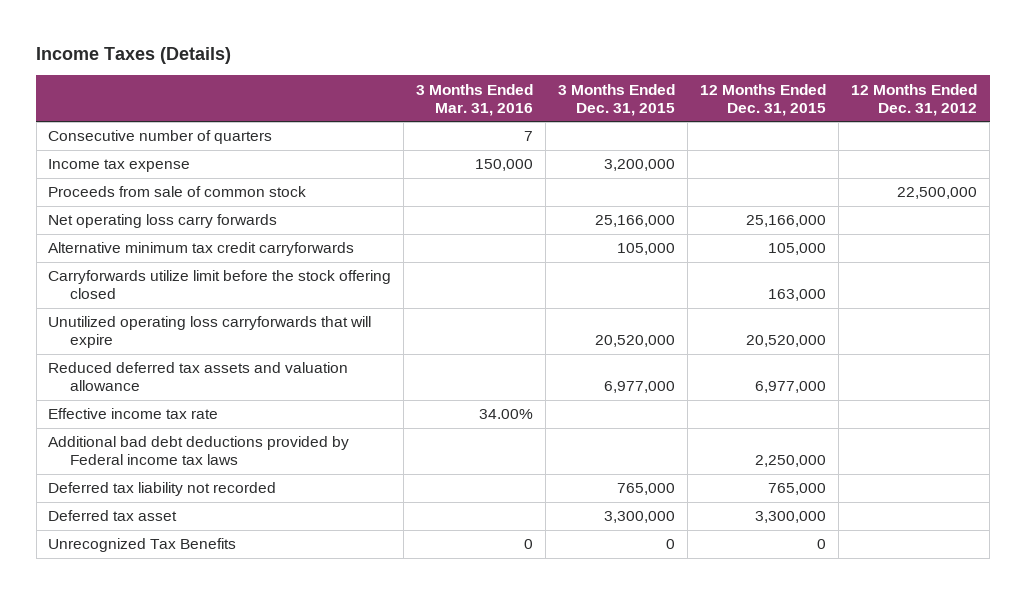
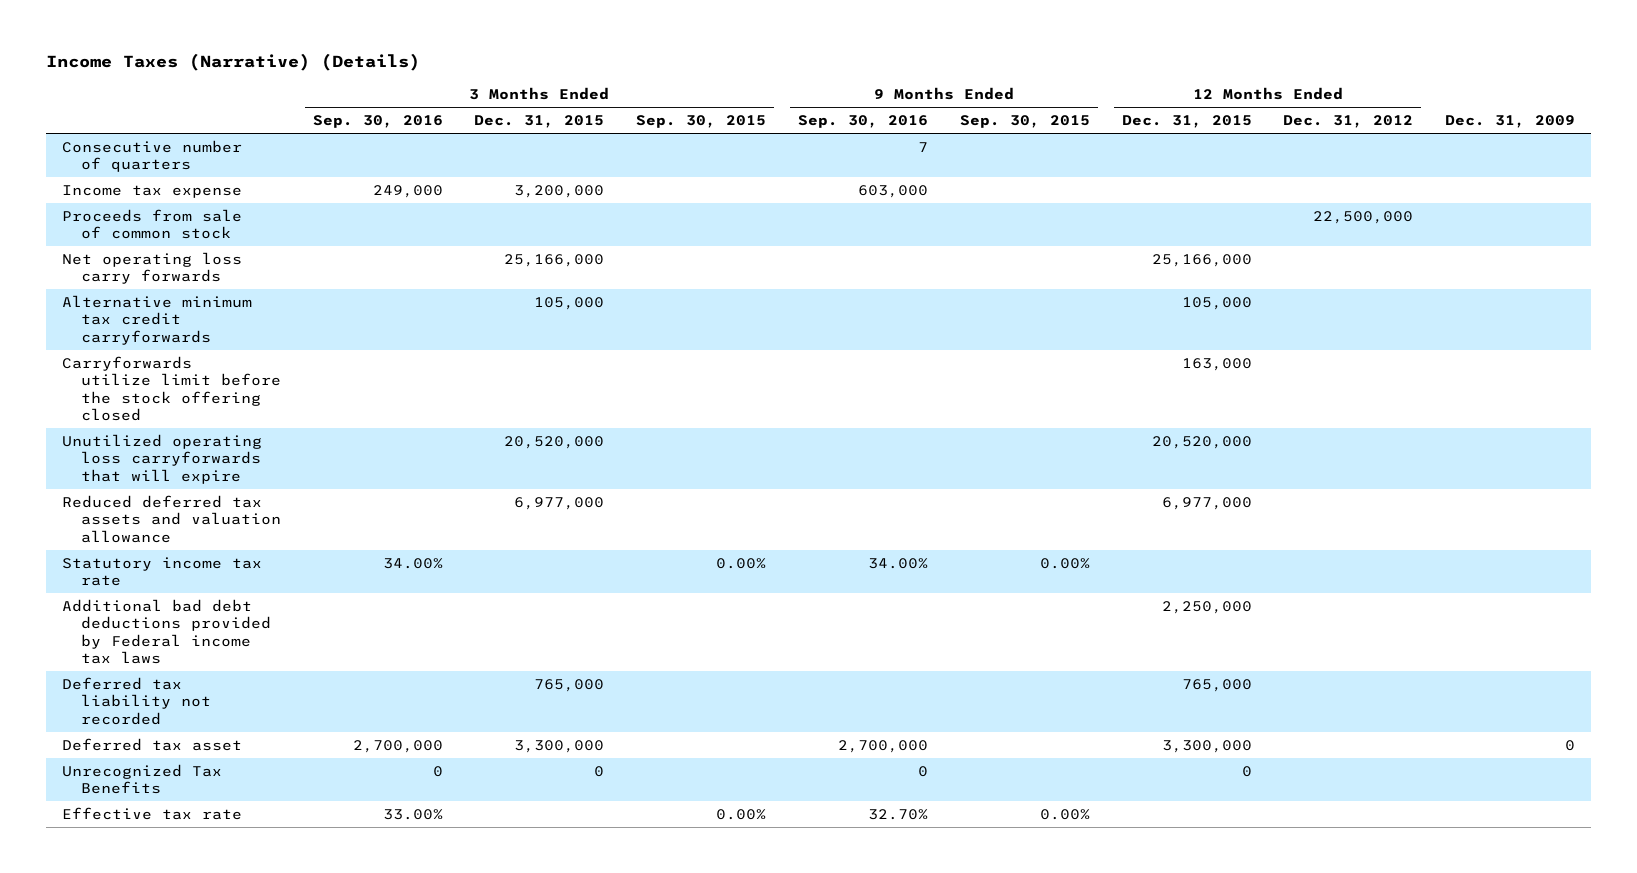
- Income Taxes (Details)
+ Income Taxes (Narrative) (Details)
- | 3 Months Ended Mar. 31, 2016 | 3 Months Ended Dec. 31, 2015 | 12 Months Ended Dec. 31, 2015 | 12 Months Ended Dec. 31, 2012
+ | 3 Months Ended Sep. 30, 2016 | 3 Months Ended Dec. 31, 2015 | 3 Months Ended Sep. 30, 2015 | 9 Months Ended Sep. 30, 2016 | 9 Months Ended Sep. 30, 2015 | 12 Months Ended Dec. 31, 2015 | 12 Months Ended Dec. 31, 2012 | Dec. 31, 2009
- Effective income tax rate | 34.00% | | |
+ Statutory income tax rate | 34.00% | | 0.00% | 34.00% | 0.00% | | |
+ Effective tax rate | 33.00% | | 0.00% | 32.70% | 0.00% | | |

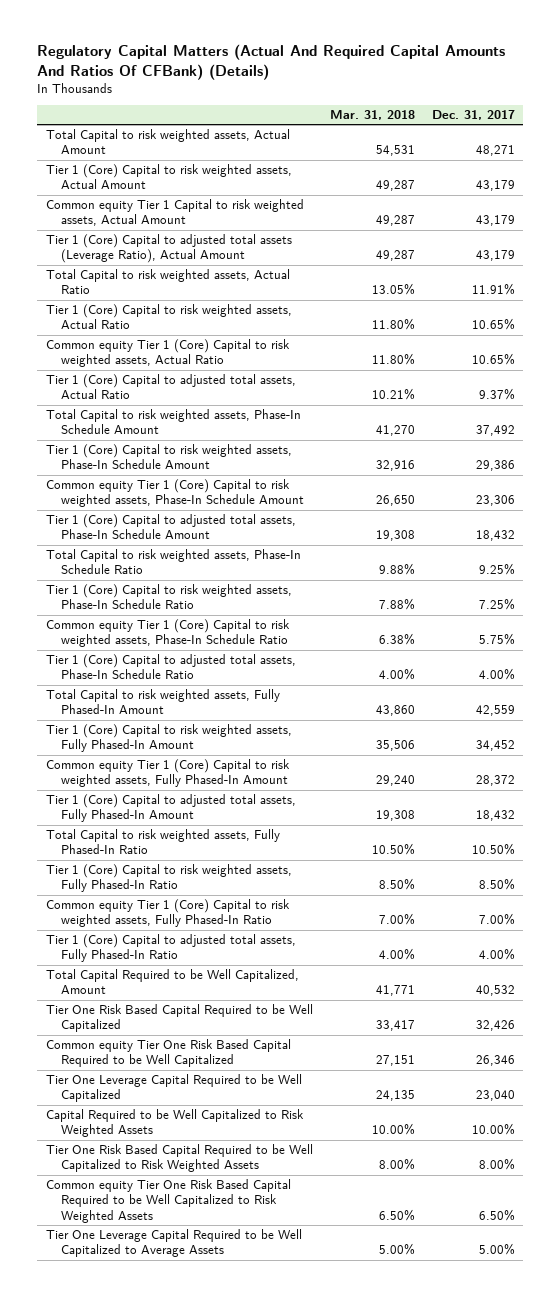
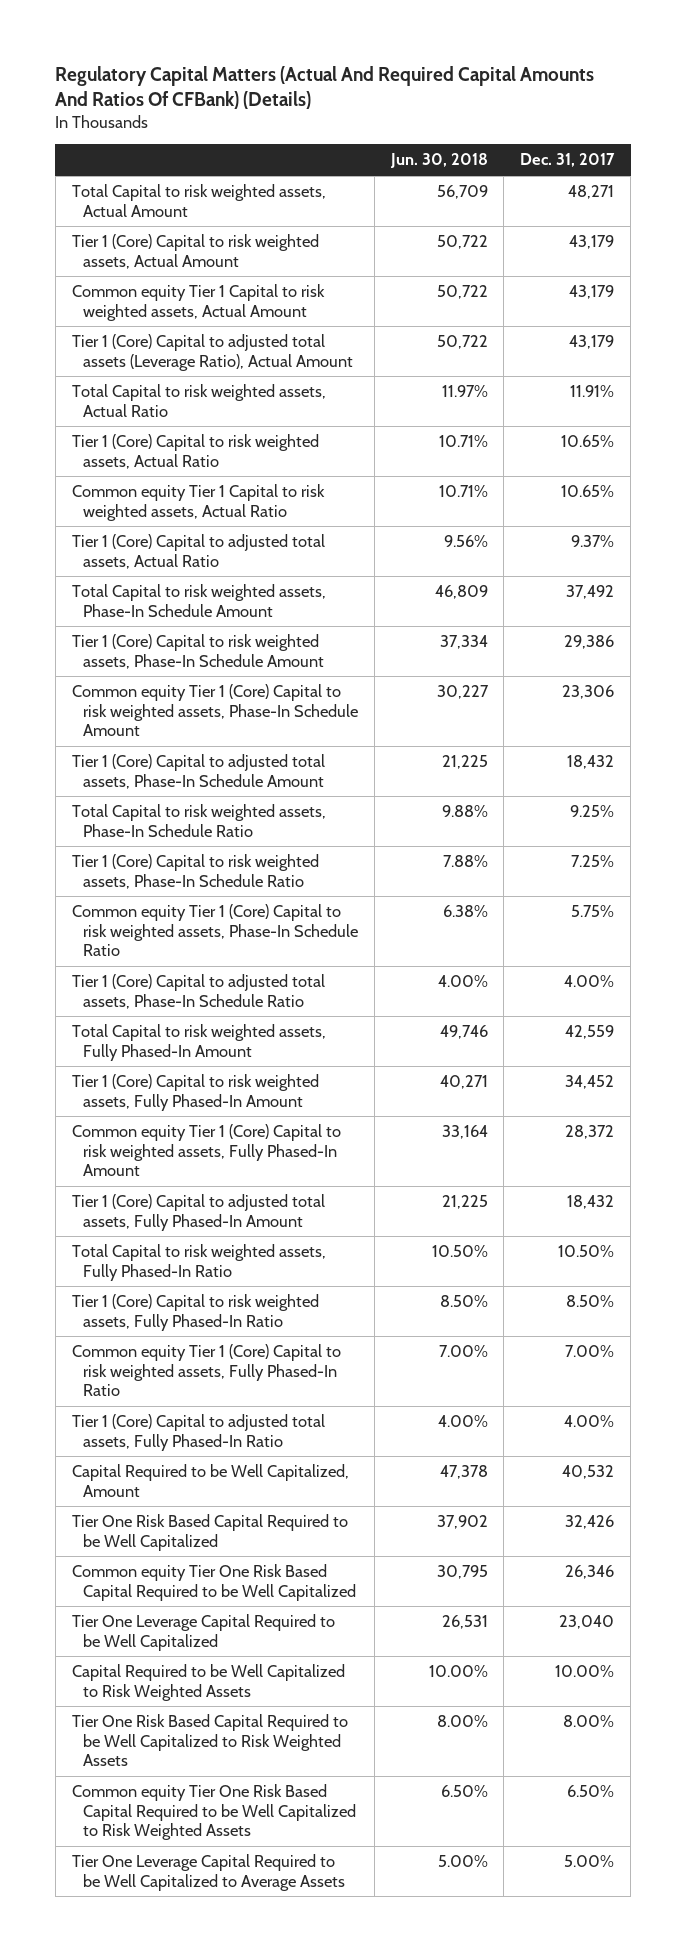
- | Mar. 31, 2018 | Dec. 31, 2017
+ | Jun. 30, 2018 | Dec. 31, 2017
- Common equity Tier 1 (Core) Capital to risk weighted assets, Actual Ratio | 11.80% | 10.65%
+ Common equity Tier 1 Capital to risk weighted assets, Actual Ratio | 10.71% | 10.65%
- Total Capital Required to be Well Capitalized, Amount | 41,771 | 40,532
+ Capital Required to be Well Capitalized, Amount | 47,378 | 40,532

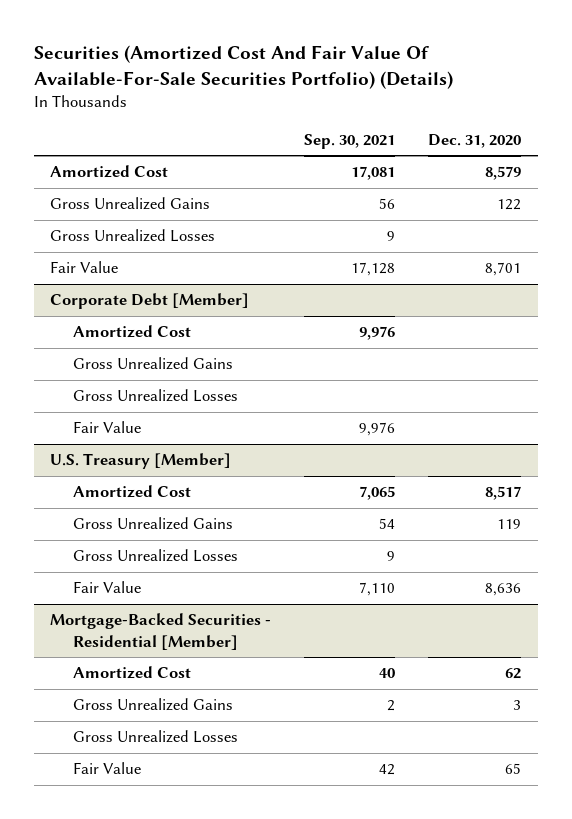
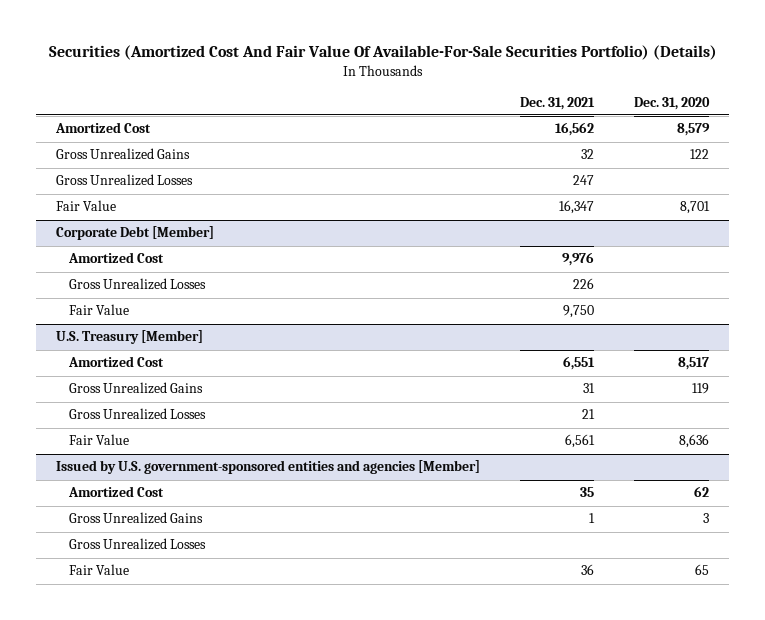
- | Sep. 30, 2021 | Dec. 31, 2020
+ | Dec. 31, 2021 | Dec. 31, 2020
@ Corporate Debt [Member]
- Gross Unrealized Gains
- Mortgage-Backed Securities - Residential [Member]
+ Issued by U.S. government-sponsored entities and agencies [Member]

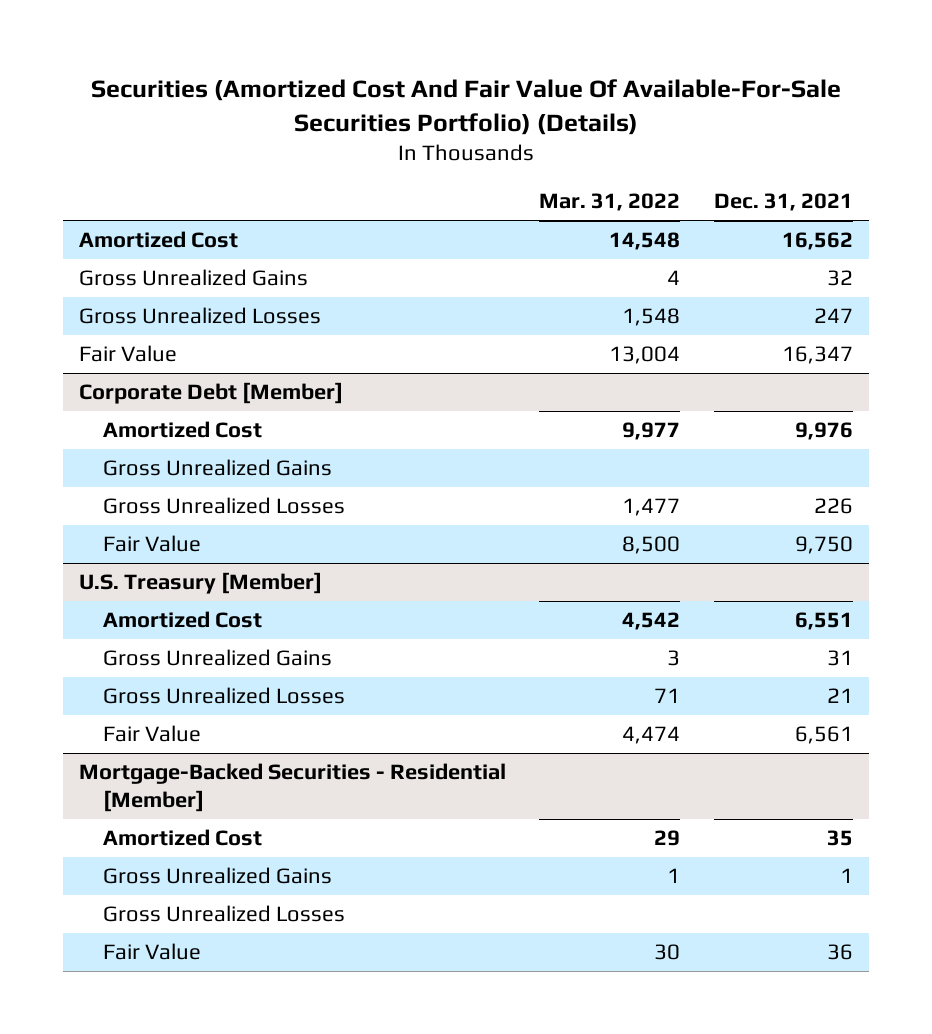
- | Dec. 31, 2021 | Dec. 31, 2020
+ | Mar. 31, 2022 | Dec. 31, 2021
@ Corporate Debt [Member]
+ Gross Unrealized Gains
- Issued by U.S. government-sponsored entities and agencies [Member]
+ Mortgage-Backed Securities - Residential [Member]

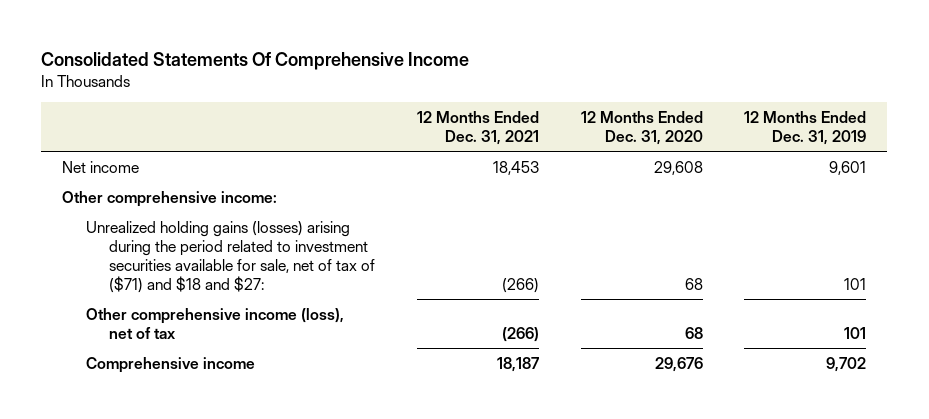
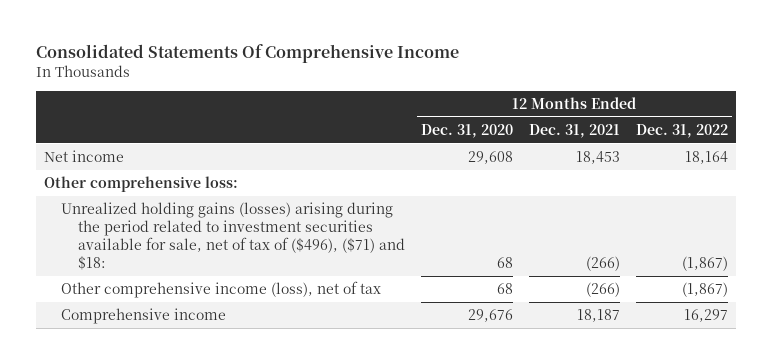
- | 12 Months Ended Dec. 31, 2021 | 12 Months Ended Dec. 31, 2020 | 12 Months Ended Dec. 31, 2019
+ | 12 Months Ended Dec. 31, 2020 | 12 Months Ended Dec. 31, 2021 | 12 Months Ended Dec. 31, 2022
- Other comprehensive income:
- Unrealized holding gains (losses) arising during the period related to investment securities available for sale, net of tax of ($71) and $18 and $27: | (266) | 68 | 101
+ Other comprehensive loss:
+ Unrealized holding gains (losses) arising during the period related to investment securities available for sale, net of tax of ($496), ($71) and $18: | 68 | (266) | (1,867)

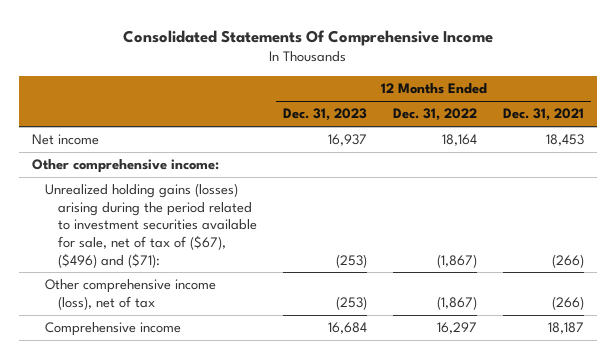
- | 12 Months Ended Dec. 31, 2020 | 12 Months Ended Dec. 31, 2021 | 12 Months Ended Dec. 31, 2022
+ | 12 Months Ended Dec. 31, 2023 | 12 Months Ended Dec. 31, 2022 | 12 Months Ended Dec. 31, 2021
- Other comprehensive loss:
- Unrealized holding gains (losses) arising during the period related to investment securities available for sale, net of tax of ($496), ($71) and $18: | 68 | (266) | (1,867)
+ Other comprehensive income:
+ Unrealized holding gains (losses) arising during the period related to investment securities available for sale, net of tax of ($67), ($496) and ($71): | (253) | (1,867) | (266)

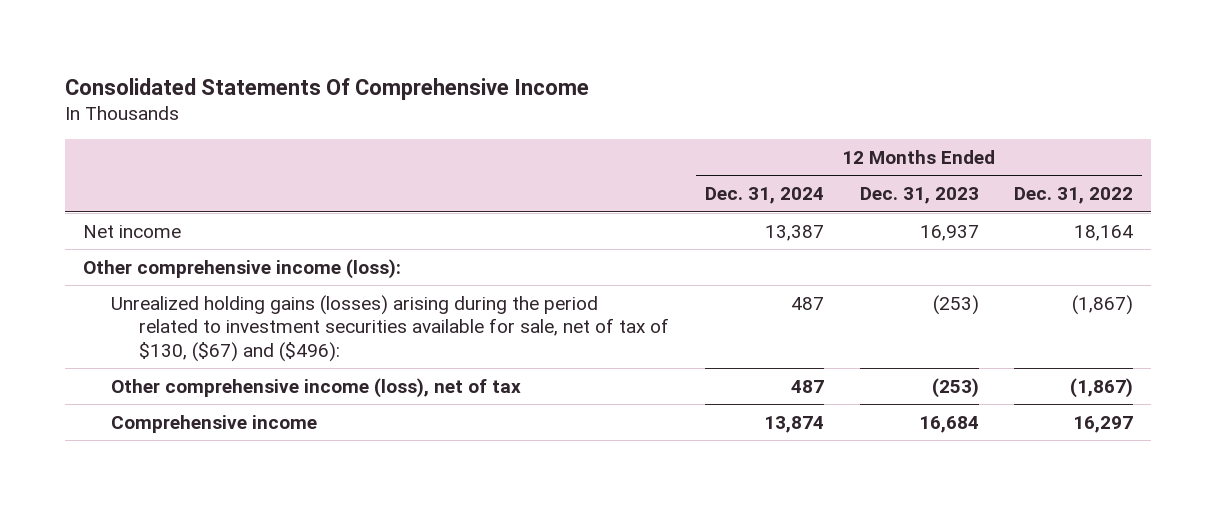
- | 12 Months Ended Dec. 31, 2023 | 12 Months Ended Dec. 31, 2022 | 12 Months Ended Dec. 31, 2021
+ | 12 Months Ended Dec. 31, 2024 | 12 Months Ended Dec. 31, 2023 | 12 Months Ended Dec. 31, 2022
- Other comprehensive income:
- Unrealized holding gains (losses) arising during the period related to investment securities available for sale, net of tax of ($67), ($496) and ($71): | (253) | (1,867) | (266)
+ Other comprehensive income (loss):
+ Unrealized holding gains (losses) arising during the period related to investment securities available for sale, net of tax of $130, ($67) and ($496): | 487 | (253) | (1,867)

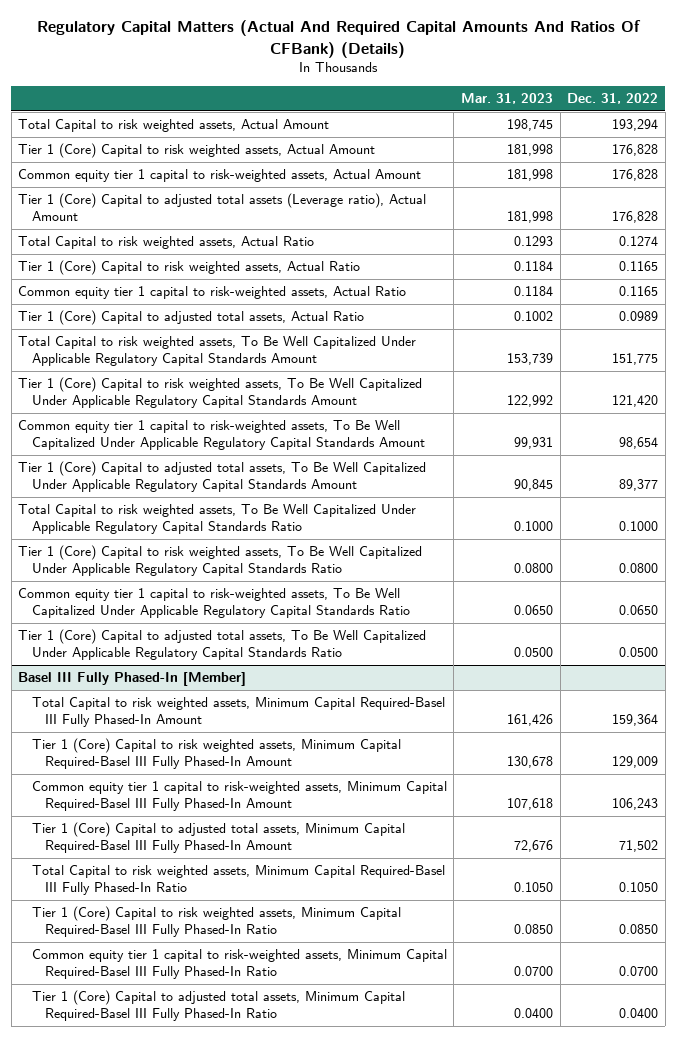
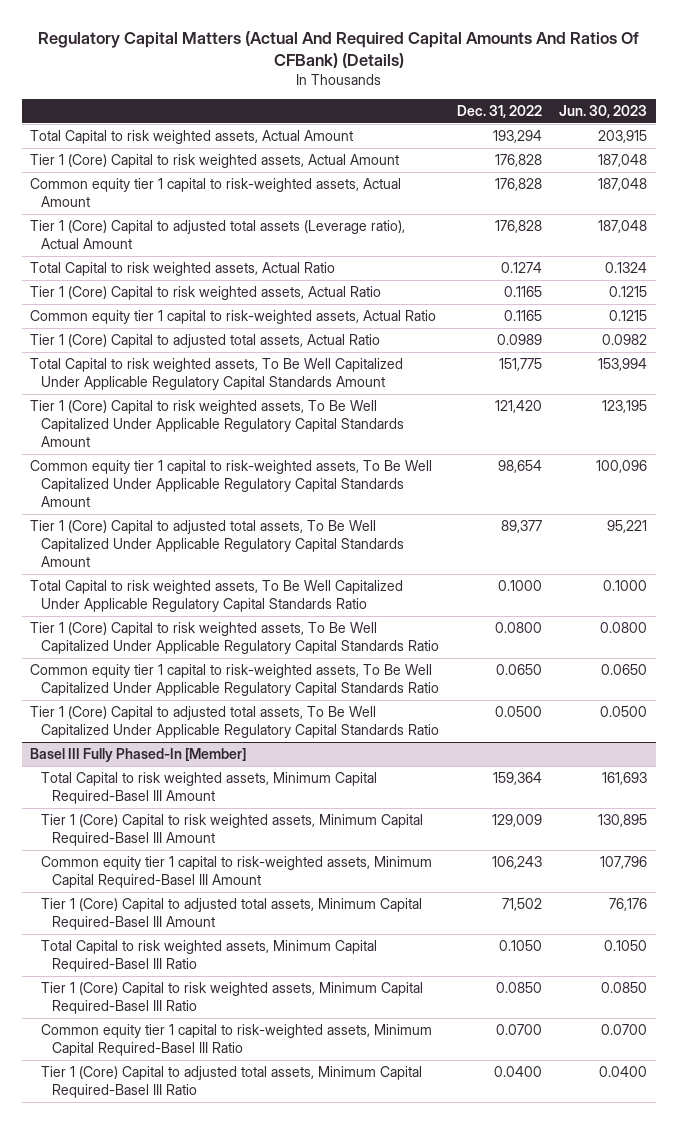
- | Mar. 31, 2023 | Dec. 31, 2022
+ | Dec. 31, 2022 | Jun. 30, 2023
@ Basel III Fully Phased-In [Member]
- Total Capital to risk weighted assets, Minimum Capital Required-Basel III Fully Phased-In Amount | 161,426 | 159,364
- Tier 1 (Core) Capital to risk weighted assets, Minimum Capital Required-Basel III Fully Phased-In Amount | 130,678 | 129,009
- Common equity tier 1 capital to risk-weighted assets, Minimum Capital Required-Basel III Fully Phased-In Amount | 107,618 | 106,243
- Tier 1 (Core) Capital to adjusted total assets, Minimum Capital Required-Basel III Fully Phased-In Amount | 72,676 | 71,502
- Total Capital to risk weighted assets, Minimum Capital Required-Basel III Fully Phased-In Ratio | 0.1050 | 0.1050
- Tier 1 (Core) Capital to risk weighted assets, Minimum Capital Required-Basel III Fully Phased-In Ratio | 0.0850 | 0.0850
- Common equity tier 1 capital to risk-weighted assets, Minimum Capital Required-Basel III Fully Phased-In Ratio | 0.0700 | 0.0700
- Tier 1 (Core) Capital to adjusted total assets, Minimum Capital Required-Basel III Fully Phased-In Ratio | 0.0400 | 0.0400
+ Total Capital to risk weighted assets, Minimum Capital Required-Basel III Amount | 159,364 | 161,693
+ Tier 1 (Core) Capital to risk weighted assets, Minimum Capital Required-Basel III Amount | 129,009 | 130,895
+ Common equity tier 1 capital to risk-weighted assets, Minimum Capital Required-Basel III Amount | 106,243 | 107,796
+ Tier 1 (Core) Capital to adjusted total assets, Minimum Capital Required-Basel III Amount | 71,502 | 76,176
+ Total Capital to risk weighted assets, Minimum Capital Required-Basel III Ratio | 0.1050 | 0.1050
+ Tier 1 (Core) Capital to risk weighted assets, Minimum Capital Required-Basel III Ratio | 0.0850 | 0.0850
+ Common equity tier 1 capital to risk-weighted assets, Minimum Capital Required-Basel III Ratio | 0.0700 | 0.0700
+ Tier 1 (Core) Capital to adjusted total assets, Minimum Capital Required-Basel III Ratio | 0.0400 | 0.0400

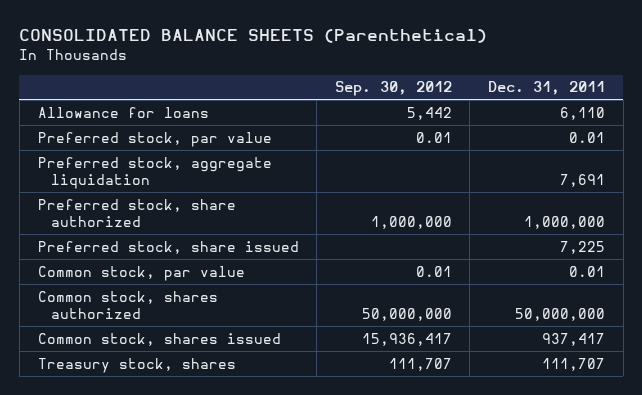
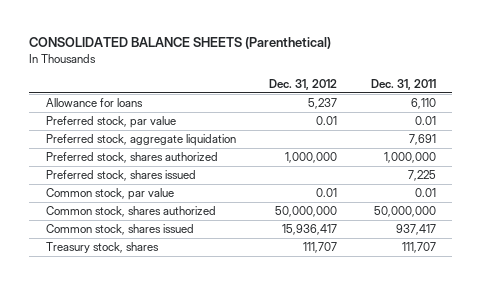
- | Sep. 30, 2012 | Dec. 31, 2011
+ | Dec. 31, 2012 | Dec. 31, 2011
- Preferred stock, share authorized | 1,000,000 | 1,000,000
- Preferred stock, share issued | | 7,225
+ Preferred stock, shares authorized | 1,000,000 | 1,000,000
+ Preferred stock, shares issued | | 7,225

